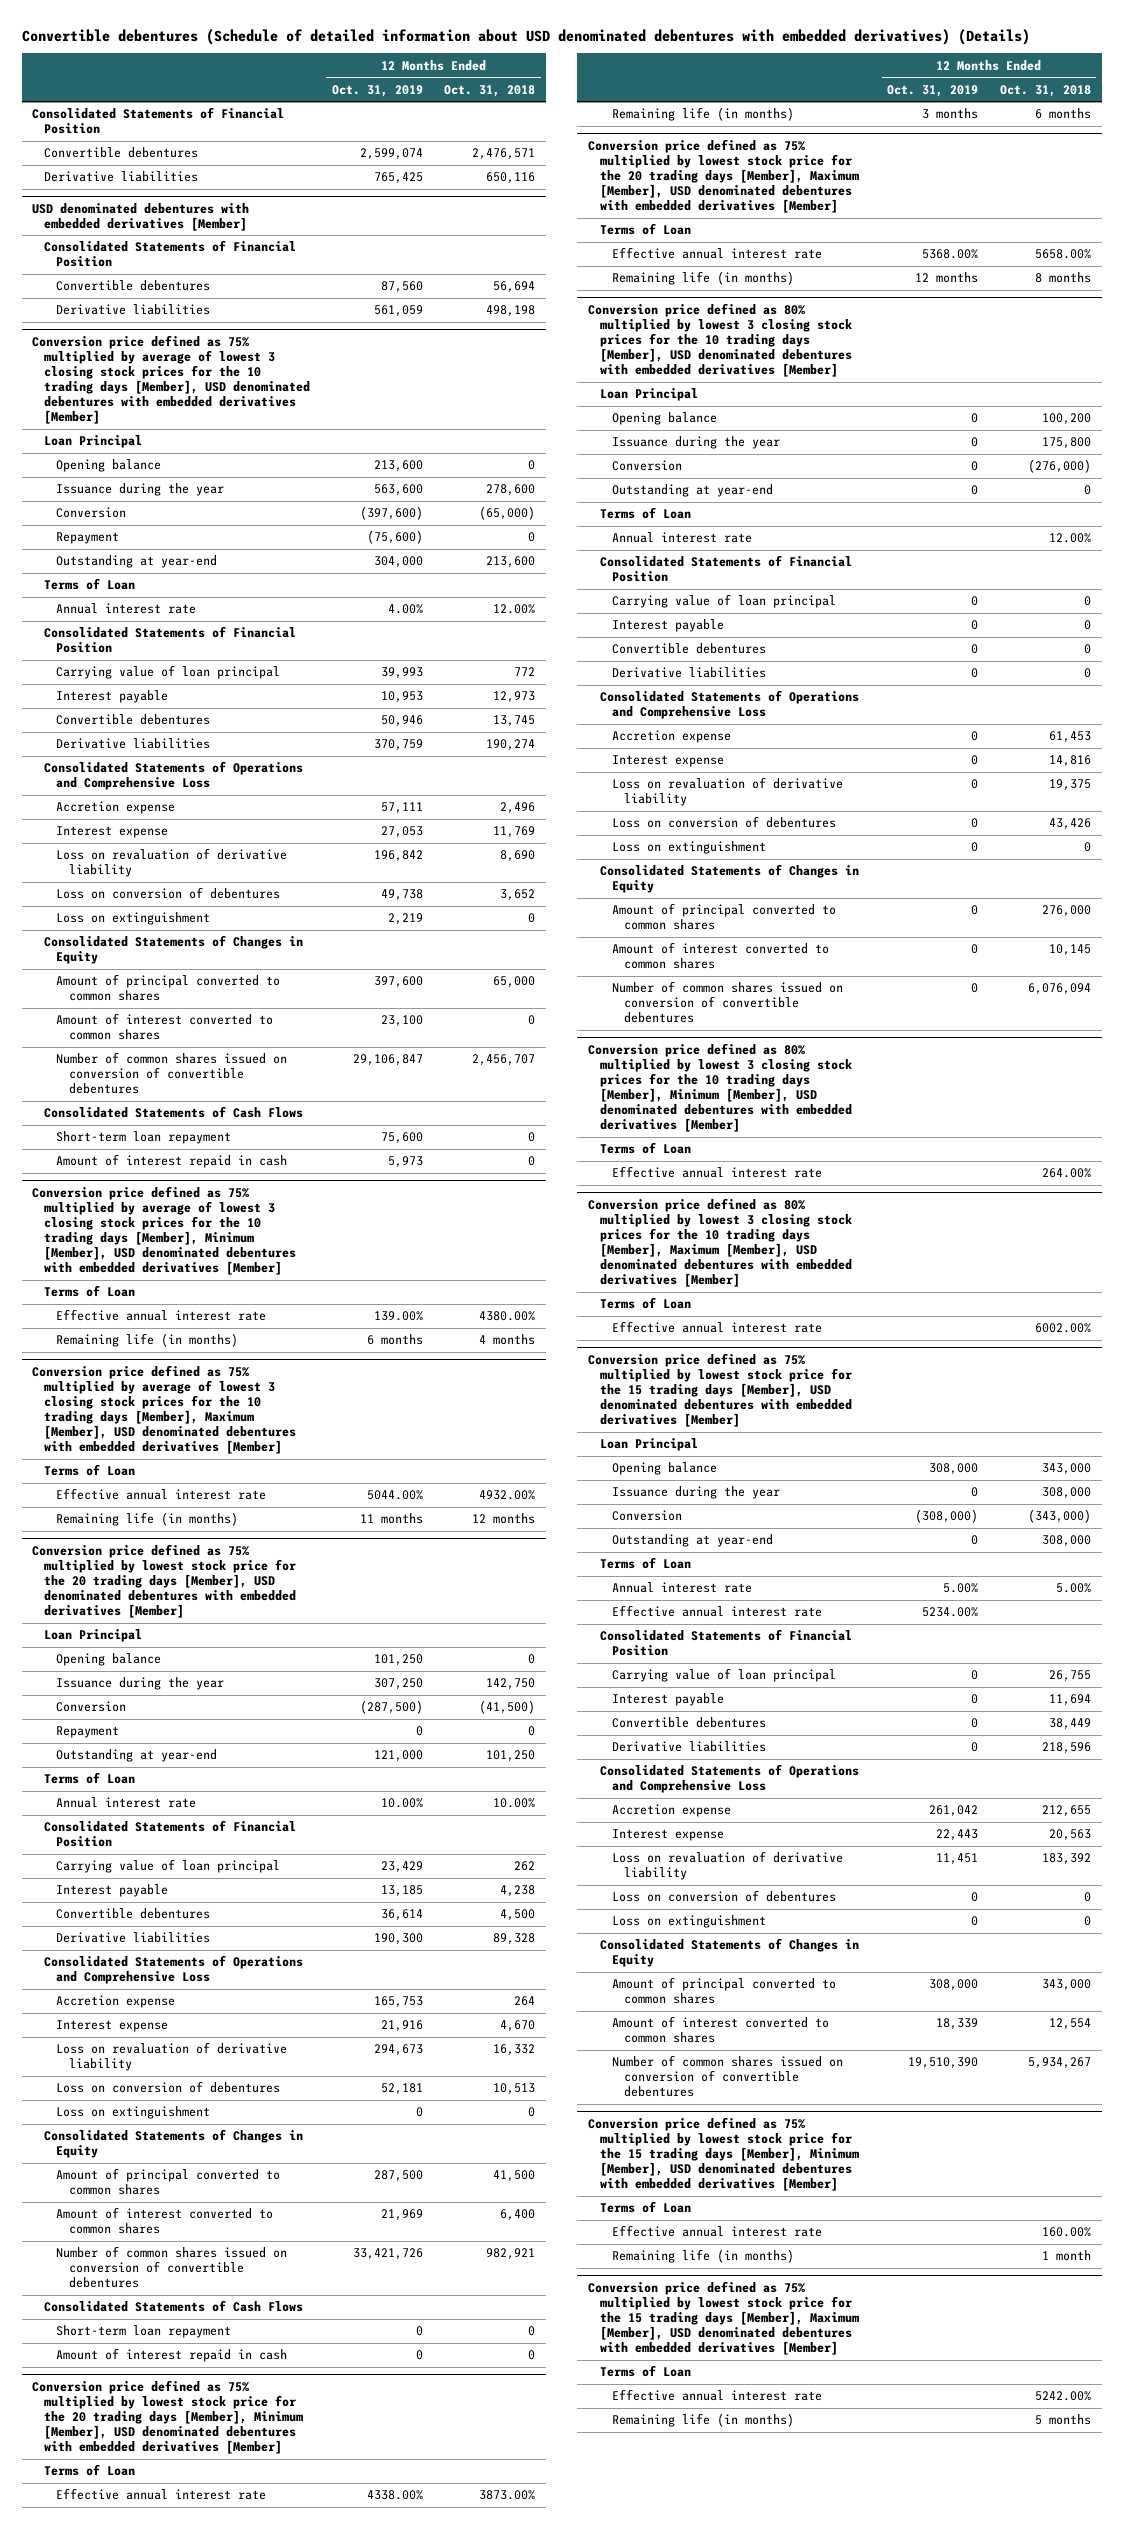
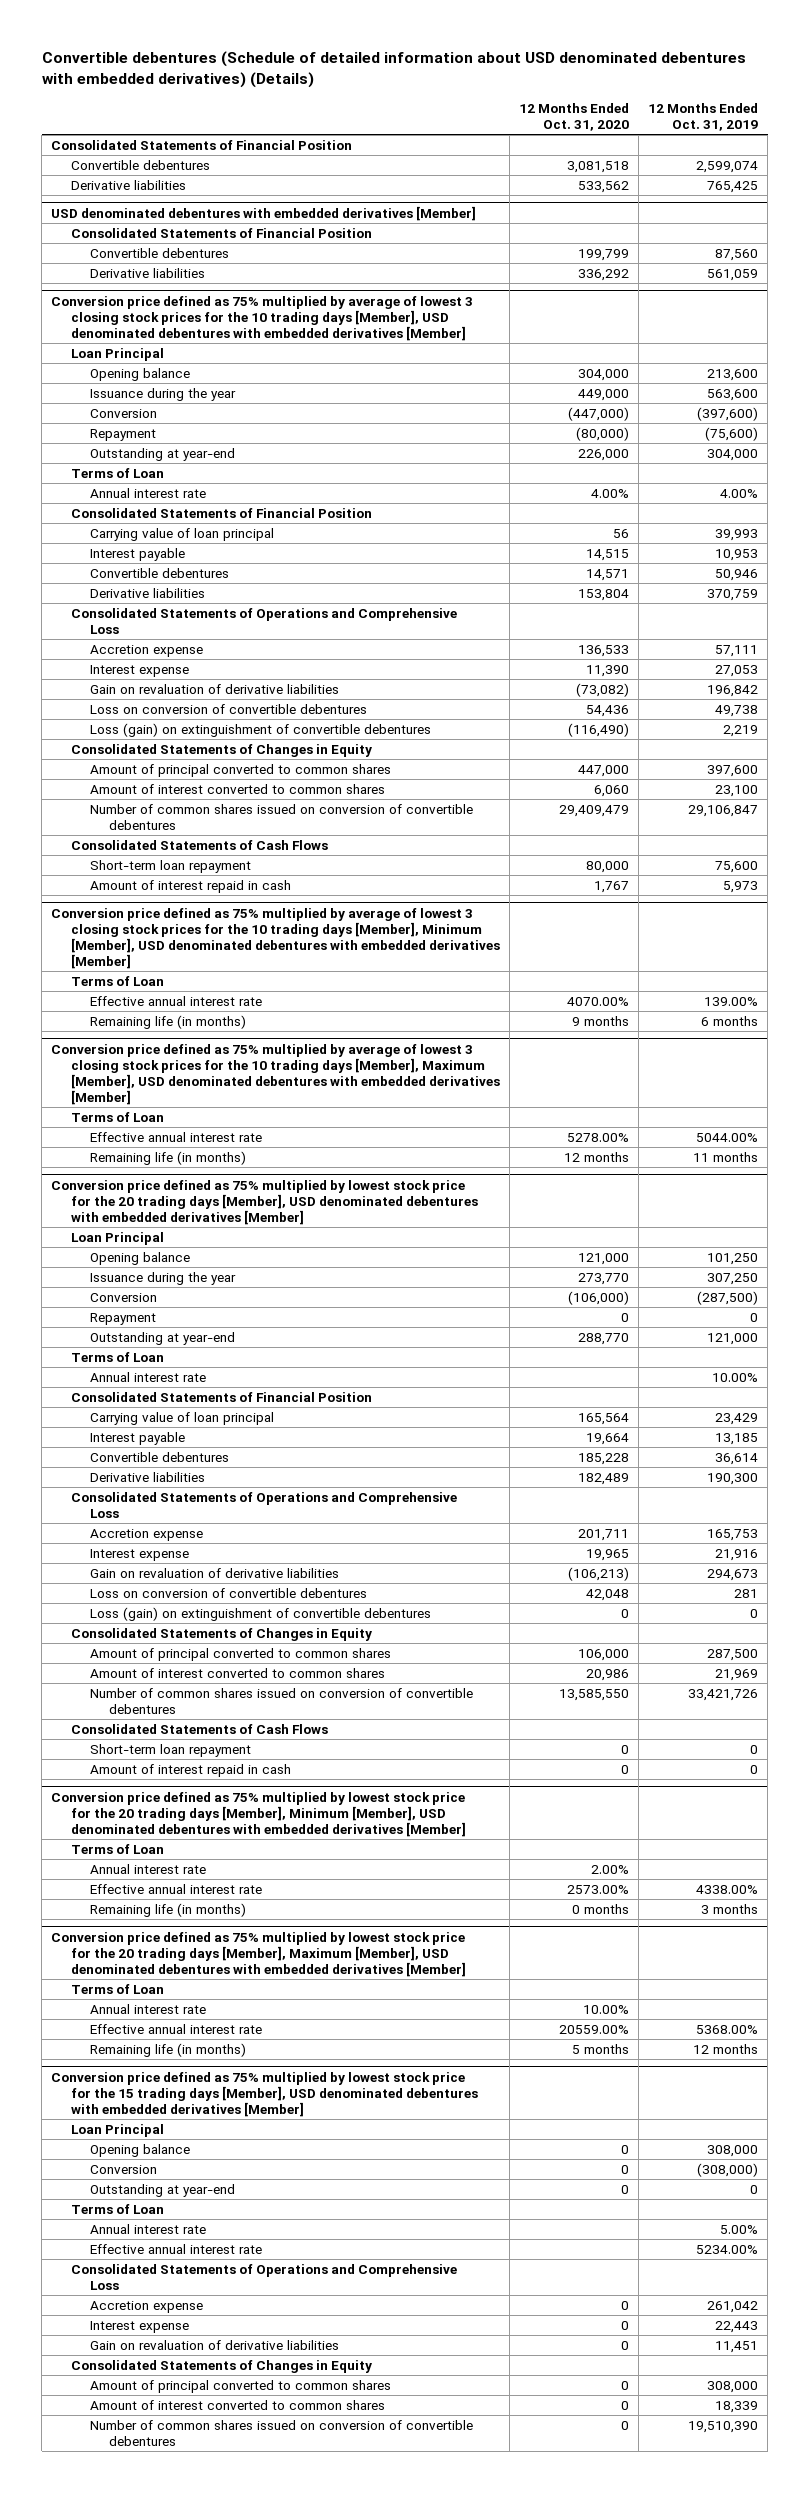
- | 12 Months Ended Oct. 31, 2019 | 12 Months Ended Oct. 31, 2018
+ | 12 Months Ended Oct. 31, 2020 | 12 Months Ended Oct. 31, 2019
@ Conversion price defined as 75% multiplied by average of lowest 3 closing stock prices for the 10 trading days [Member], USD denominated debentures with embedded derivatives [Member]
- Loss on revaluation of derivative liability | 196,842 | 8,690
- Loss on conversion of debentures | 49,738 | 3,652
- Loss on extinguishment | 2,219 | 0
+ Gain on revaluation of derivative liabilities | (73,082) | 196,842
+ Loss on conversion of convertible debentures | 54,436 | 49,738
+ Loss (gain) on extinguishment of convertible debentures | (116,490) | 2,219
@ Conversion price defined as 75% multiplied by lowest stock price for the 20 trading days [Member], USD denominated debentures with embedded derivatives [Member]
- Loss on revaluation of derivative liability | 294,673 | 16,332
- Loss on conversion of debentures | 52,181 | 10,513
- Loss on extinguishment | 0 | 0
+ Gain on revaluation of derivative liabilities | (106,213) | 294,673
+ Loss on conversion of convertible debentures | 42,048 | 281
+ Loss (gain) on extinguishment of convertible debentures | 0 | 0
@ Conversion price defined as 75% multiplied by lowest stock price for the 20 trading days [Member], Minimum [Member], USD denominated debentures with embedded derivatives [Member]
+ Annual interest rate | 2.00% |
@ Conversion price defined as 75% multiplied by lowest stock price for the 20 trading days [Member], Maximum [Member], USD denominated debentures with embedded derivatives [Member]
+ Annual interest rate | 10.00% |
- Conversion price defined as 80% multiplied by lowest 3 closing stock prices for the 10 trading days [Member], USD denominated debentures with embedded derivatives [Member]
- Loan Principal
- Opening balance | 0 | 100,200
- Issuance during the year | 0 | 175,800
- Conversion | 0 | (276,000)
- Outstanding at year-end | 0 | 0
- Terms of Loan
- Annual interest rate | | 12.00%
- Consolidated Statements of Financial Position
- Carrying value of loan principal | 0 | 0
- Interest payable | 0 | 0
- Convertible debentures | 0 | 0
- Derivative liabilities | 0 | 0
- Consolidated Statements of Operations and Comprehensive Loss
- Accretion expense | 0 | 61,453
- Interest expense | 0 | 14,816
- Loss on revaluation of derivative liability | 0 | 19,375
- Loss on conversion of debentures | 0 | 43,426
- Loss on extinguishment | 0 | 0
- Consolidated Statements of Changes in Equity
- Amount of principal converted to common shares | 0 | 276,000
- Amount of interest converted to common shares | 0 | 10,145
- Number of common shares issued on conversion of convertible debentures | 0 | 6,076,094
- Conversion price defined as 80% multiplied by lowest 3 closing stock prices for the 10 trading days [Member], Minimum [Member], USD denominated debentures with embedded derivatives [Member]
- Terms of Loan
- Effective annual interest rate | | 264.00%
- Conversion price defined as 80% multiplied by lowest 3 closing stock prices for the 10 trading days [Member], Maximum [Member], USD denominated debentures with embedded derivatives [Member]
- Terms of Loan
- Effective annual interest rate | | 6002.00%
@ Conversion price defined as 75% multiplied by lowest stock price for the 15 trading days [Member], USD denominated debentures with embedded derivatives [Member]
- Issuance during the year | 0 | 308,000
- Consolidated Statements of Financial Position
- Carrying value of loan principal | 0 | 26,755
- Interest payable | 0 | 11,694
- Convertible debentures | 0 | 38,449
- Derivative liabilities | 0 | 218,596
- Loss on revaluation of derivative liability | 11,451 | 183,392
- Loss on conversion of debentures | 0 | 0
- Loss on extinguishment | 0 | 0
+ Gain on revaluation of derivative liabilities | 0 | 11,451
- Conversion price defined as 75% multiplied by lowest stock price for the 15 trading days [Member], Minimum [Member], USD denominated debentures with embedded derivatives [Member]
- Terms of Loan
- Effective annual interest rate | | 160.00%
- Remaining life (in months) | | 1 month
- Conversion price defined as 75% multiplied by lowest stock price for the 15 trading days [Member], Maximum [Member], USD denominated debentures with embedded derivatives [Member]
- Terms of Loan
- Effective annual interest rate | | 5242.00%
- Remaining life (in months) | | 5 months

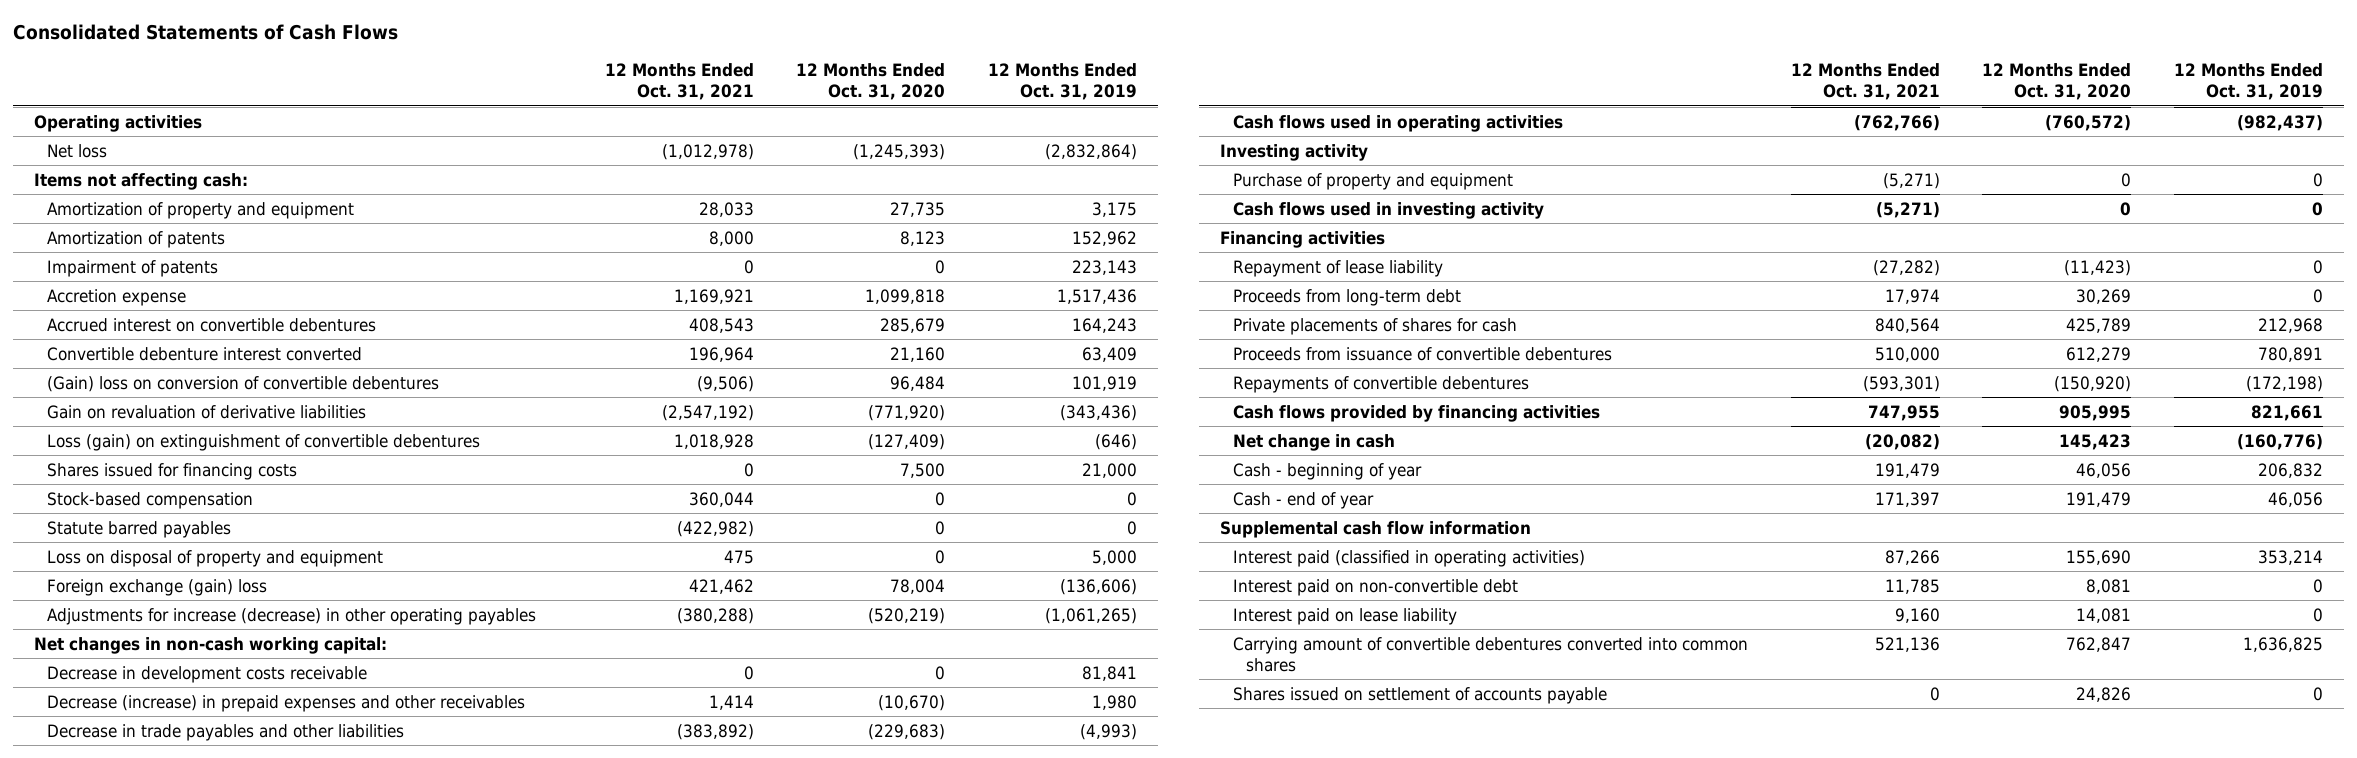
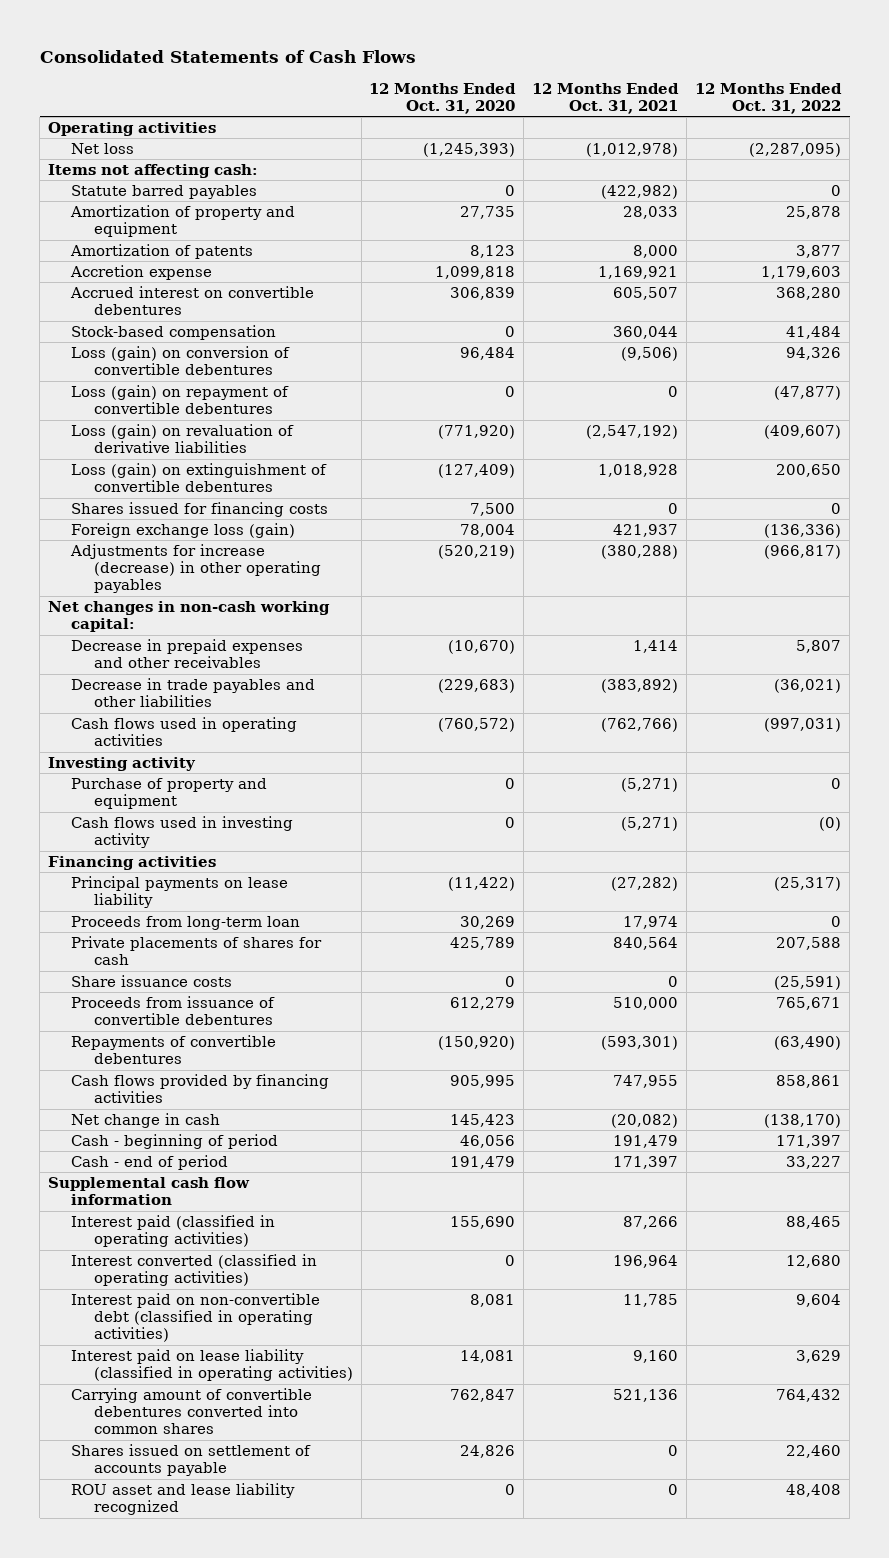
- | 12 Months Ended Oct. 31, 2021 | 12 Months Ended Oct. 31, 2020 | 12 Months Ended Oct. 31, 2019
+ | 12 Months Ended Oct. 31, 2020 | 12 Months Ended Oct. 31, 2021 | 12 Months Ended Oct. 31, 2022
moved up: Statute barred payables | 0 | (422,982) | 0
- Impairment of patents | 0 | 0 | 223,143
- Accrued interest on convertible debentures | 408,543 | 285,679 | 164,243
- Convertible debenture interest converted | 196,964 | 21,160 | 63,409
- (Gain) loss on conversion of convertible debentures | (9,506) | 96,484 | 101,919
- Gain on revaluation of derivative liabilities | (2,547,192) | (771,920) | (343,436)
+ Accrued interest on convertible debentures | 306,839 | 605,507 | 368,280
moved up: Stock-based compensation | 0 | 360,044 | 41,484
+ Loss (gain) on conversion of convertible debentures | 96,484 | (9,506) | 94,326
+ Loss (gain) on repayment of convertible debentures | 0 | 0 | (47,877)
+ Loss (gain) on revaluation of derivative liabilities | (771,920) | (2,547,192) | (409,607)
- Loss on disposal of property and equipment | 475 | 0 | 5,000
- Foreign exchange (gain) loss | 421,462 | 78,004 | (136,606)
+ Foreign exchange loss (gain) | 78,004 | 421,937 | (136,336)
- Decrease in development costs receivable | 0 | 0 | 81,841
- Decrease (increase) in prepaid expenses and other receivables | 1,414 | (10,670) | 1,980
+ Decrease in prepaid expenses and other receivables | (10,670) | 1,414 | 5,807
- Repayment of lease liability | (27,282) | (11,423) | 0
- Proceeds from long-term debt | 17,974 | 30,269 | 0
+ Principal payments on lease liability | (11,422) | (27,282) | (25,317)
+ Proceeds from long-term loan | 30,269 | 17,974 | 0
+ Share issuance costs | 0 | 0 | (25,591)
- Cash - beginning of year | 191,479 | 46,056 | 206,832
- Cash - end of year | 171,397 | 191,479 | 46,056
+ Cash - beginning of period | 46,056 | 191,479 | 171,397
+ Cash - end of period | 191,479 | 171,397 | 33,227
- Interest paid on non-convertible debt | 11,785 | 8,081 | 0
- Interest paid on lease liability | 9,160 | 14,081 | 0
+ Interest converted (classified in operating activities) | 0 | 196,964 | 12,680
+ Interest paid on non-convertible debt (classified in operating activities) | 8,081 | 11,785 | 9,604
+ Interest paid on lease liability (classified in operating activities) | 14,081 | 9,160 | 3,629
+ ROU asset and lease liability recognized | 0 | 0 | 48,408

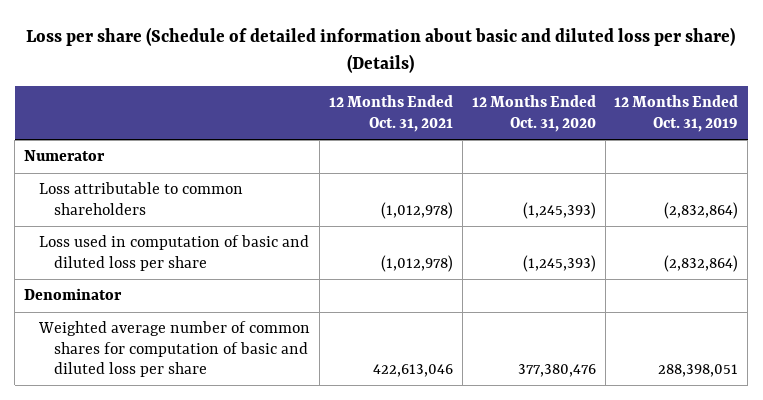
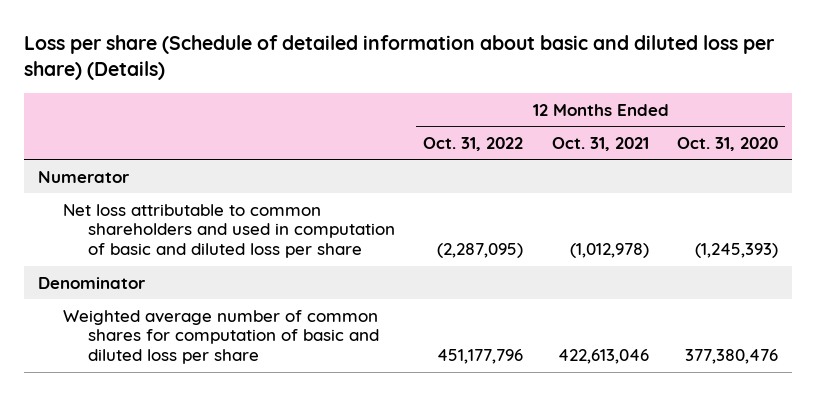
- | 12 Months Ended Oct. 31, 2021 | 12 Months Ended Oct. 31, 2020 | 12 Months Ended Oct. 31, 2019
+ | 12 Months Ended Oct. 31, 2022 | 12 Months Ended Oct. 31, 2021 | 12 Months Ended Oct. 31, 2020
- Loss attributable to common shareholders | (1,012,978) | (1,245,393) | (2,832,864)
- Loss used in computation of basic and diluted loss per share | (1,012,978) | (1,245,393) | (2,832,864)
+ Net loss attributable to common shareholders and used in computation of basic and diluted loss per share | (2,287,095) | (1,012,978) | (1,245,393)

